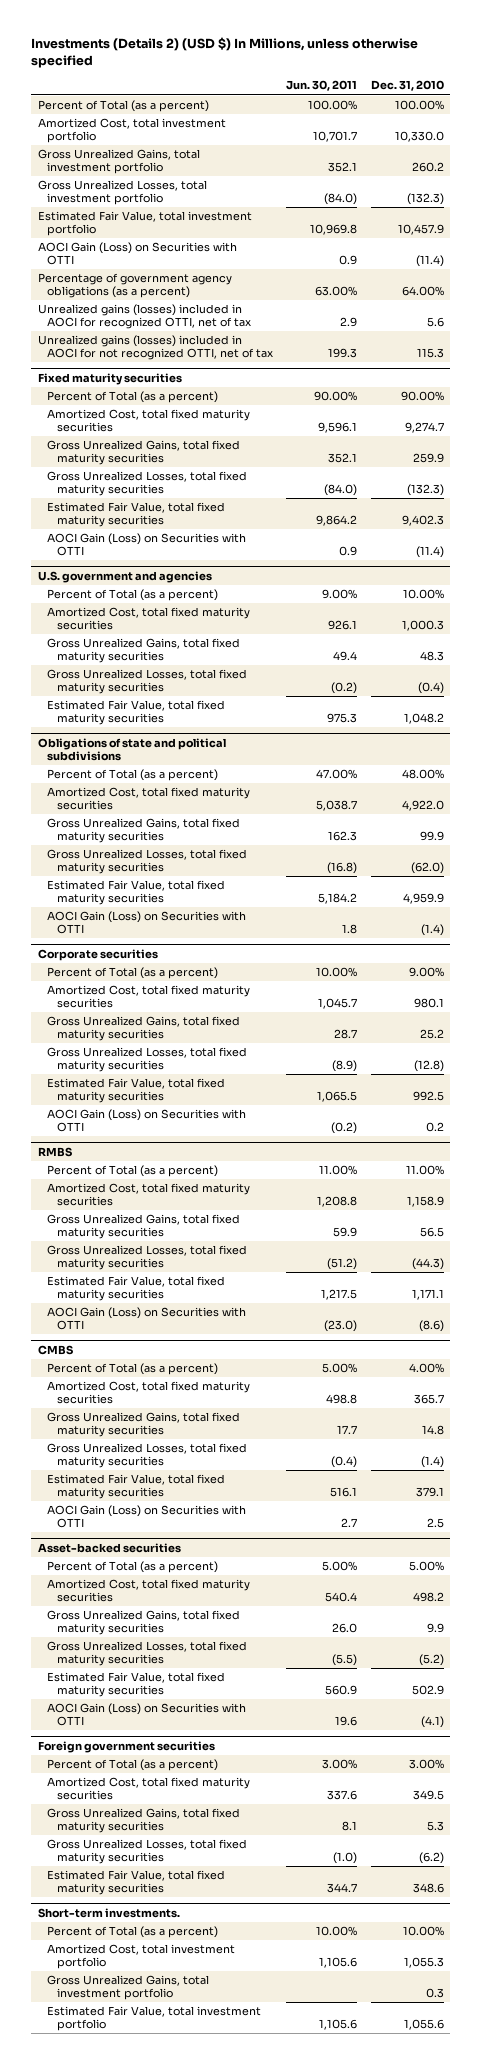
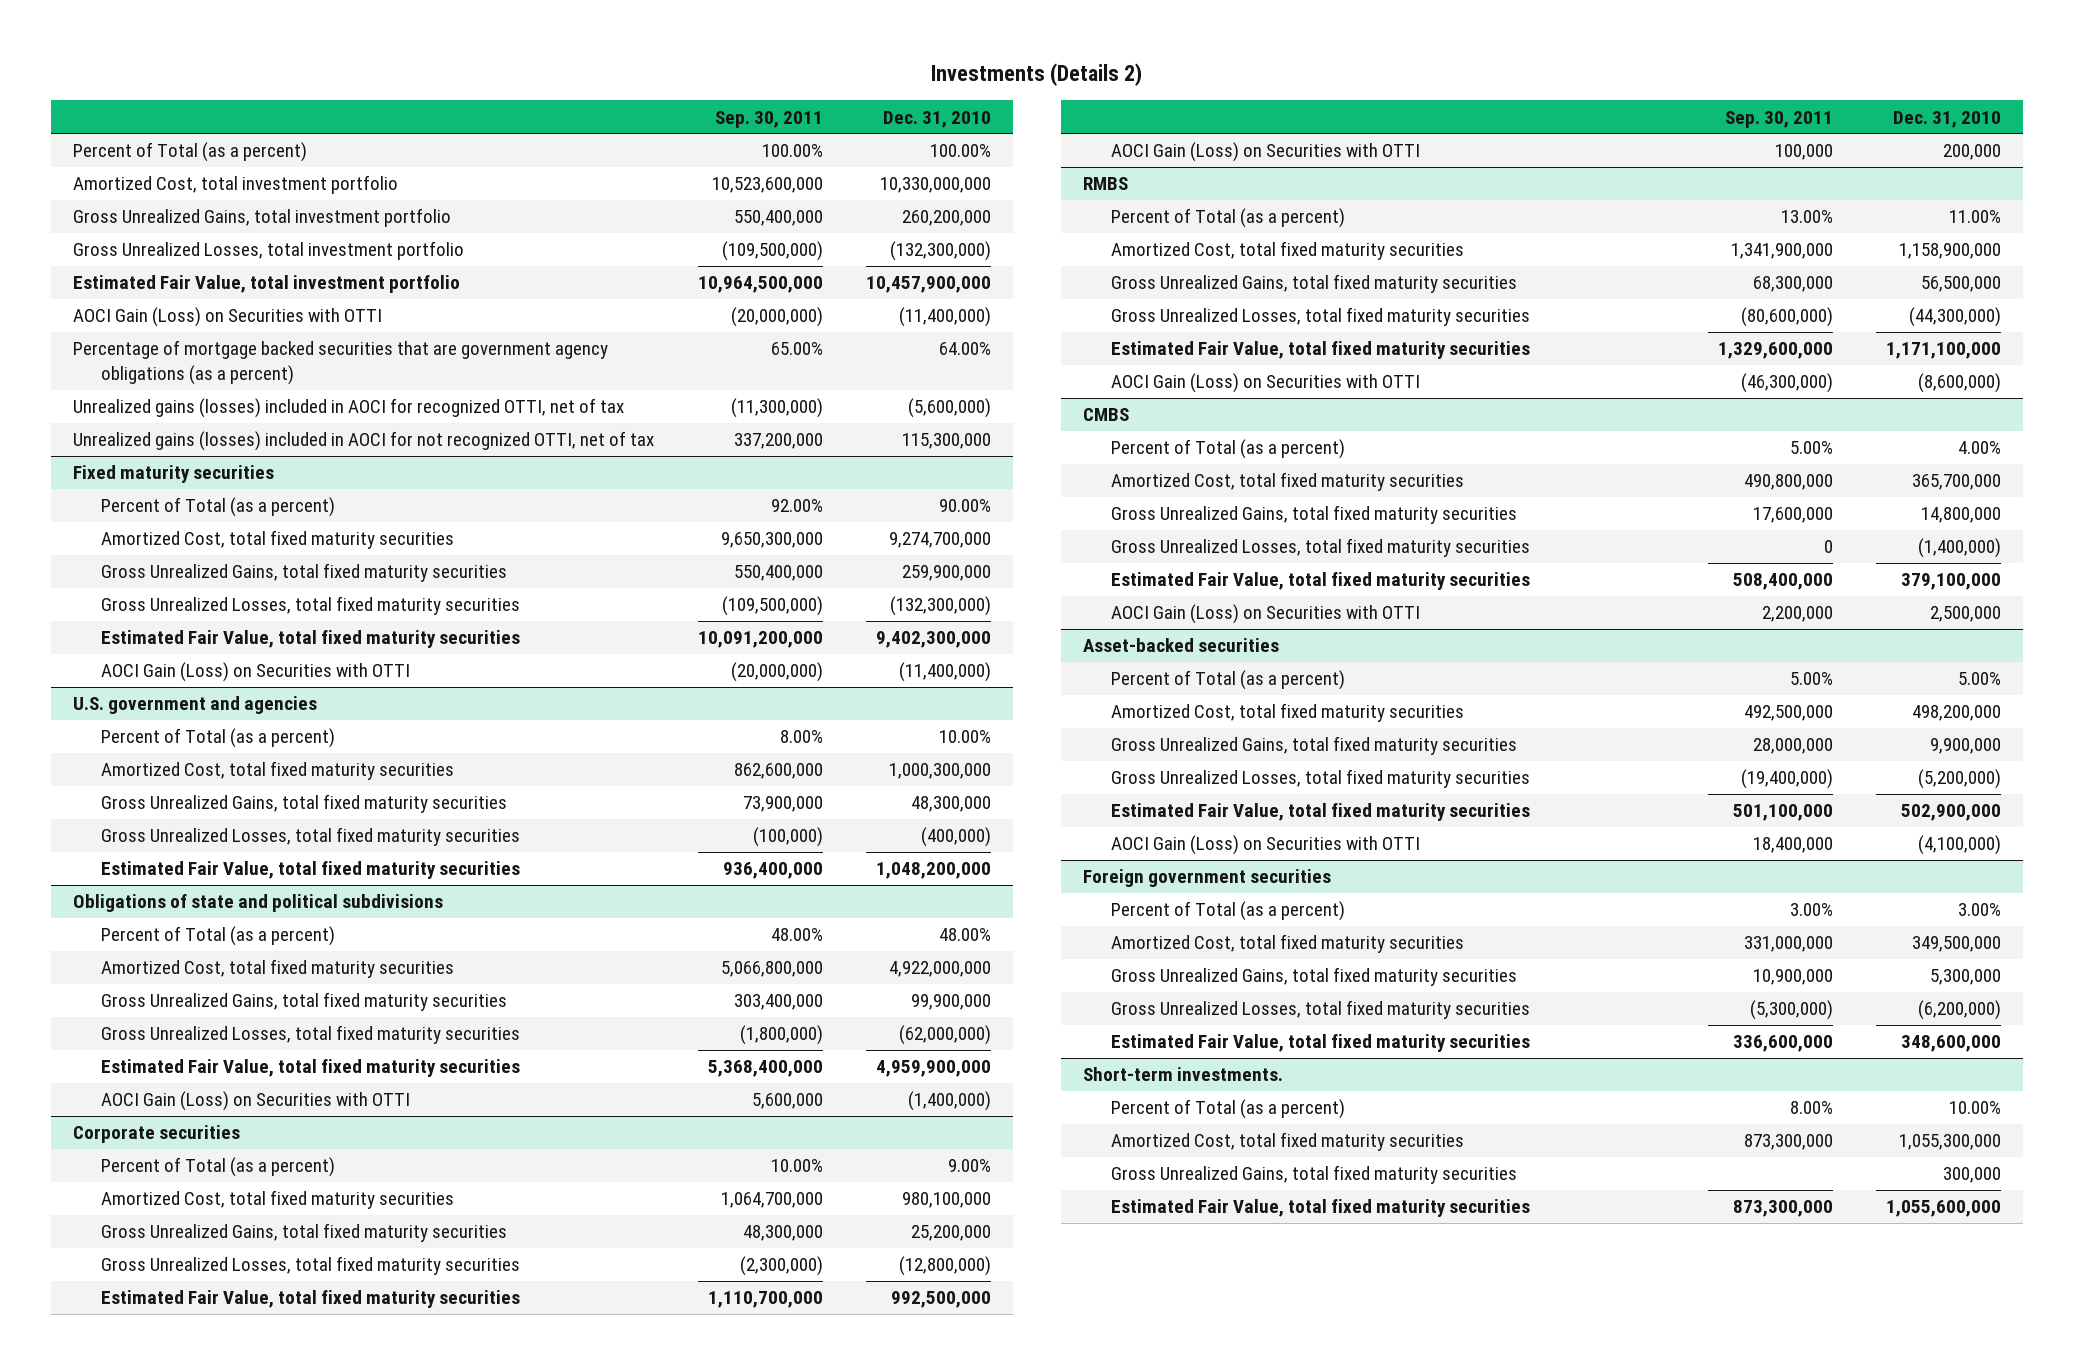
- Investments (Details 2) (USD $) In Millions, unless otherwise specified
+ Investments (Details 2)
- | Jun. 30, 2011 | Dec. 31, 2010
+ | Sep. 30, 2011 | Dec. 31, 2010
- Amortized Cost, total investment portfolio | 10,701.7 | 10,330.0
- Gross Unrealized Gains, total investment portfolio | 352.1 | 260.2
- Gross Unrealized Losses, total investment portfolio | (84.0) | (132.3)
- Estimated Fair Value, total investment portfolio | 10,969.8 | 10,457.9
- AOCI Gain (Loss) on Securities with OTTI | 0.9 | (11.4)
- Percentage of government agency obligations (as a percent) | 63.00% | 64.00%
- Unrealized gains (losses) included in AOCI for recognized OTTI, net of tax | 2.9 | 5.6
- Unrealized gains (losses) included in AOCI for not recognized OTTI, net of tax | 199.3 | 115.3
+ Amortized Cost, total investment portfolio | 10,523,600,000 | 10,330,000,000
+ Gross Unrealized Gains, total investment portfolio | 550,400,000 | 260,200,000
+ Gross Unrealized Losses, total investment portfolio | (109,500,000) | (132,300,000)
+ Estimated Fair Value, total investment portfolio | 10,964,500,000 | 10,457,900,000
+ AOCI Gain (Loss) on Securities with OTTI | (20,000,000) | (11,400,000)
+ Percentage of mortgage backed securities that are government agency obligations (as a percent) | 65.00% | 64.00%
+ Unrealized gains (losses) included in AOCI for recognized OTTI, net of tax | (11,300,000) | (5,600,000)
+ Unrealized gains (losses) included in AOCI for not recognized OTTI, net of tax | 337,200,000 | 115,300,000
@ Fixed maturity securities
- Amortized Cost, total fixed maturity securities | 9,596.1 | 9,274.7
- Gross Unrealized Gains, total fixed maturity securities | 352.1 | 259.9
- Gross Unrealized Losses, total fixed maturity securities | (84.0) | (132.3)
- Estimated Fair Value, total fixed maturity securities | 9,864.2 | 9,402.3
- AOCI Gain (Loss) on Securities with OTTI | 0.9 | (11.4)
+ Amortized Cost, total fixed maturity securities | 9,650,300,000 | 9,274,700,000
+ Gross Unrealized Gains, total fixed maturity securities | 550,400,000 | 259,900,000
+ Gross Unrealized Losses, total fixed maturity securities | (109,500,000) | (132,300,000)
+ Estimated Fair Value, total fixed maturity securities | 10,091,200,000 | 9,402,300,000
+ AOCI Gain (Loss) on Securities with OTTI | (20,000,000) | (11,400,000)
@ U.S. government and agencies
- Amortized Cost, total fixed maturity securities | 926.1 | 1,000.3
- Gross Unrealized Gains, total fixed maturity securities | 49.4 | 48.3
- Gross Unrealized Losses, total fixed maturity securities | (0.2) | (0.4)
- Estimated Fair Value, total fixed maturity securities | 975.3 | 1,048.2
+ Amortized Cost, total fixed maturity securities | 862,600,000 | 1,000,300,000
+ Gross Unrealized Gains, total fixed maturity securities | 73,900,000 | 48,300,000
+ Gross Unrealized Losses, total fixed maturity securities | (100,000) | (400,000)
+ Estimated Fair Value, total fixed maturity securities | 936,400,000 | 1,048,200,000
@ Obligations of state and political subdivisions
- Amortized Cost, total fixed maturity securities | 5,038.7 | 4,922.0
- Gross Unrealized Gains, total fixed maturity securities | 162.3 | 99.9
- Gross Unrealized Losses, total fixed maturity securities | (16.8) | (62.0)
- Estimated Fair Value, total fixed maturity securities | 5,184.2 | 4,959.9
- AOCI Gain (Loss) on Securities with OTTI | 1.8 | (1.4)
+ Amortized Cost, total fixed maturity securities | 5,066,800,000 | 4,922,000,000
+ Gross Unrealized Gains, total fixed maturity securities | 303,400,000 | 99,900,000
+ Gross Unrealized Losses, total fixed maturity securities | (1,800,000) | (62,000,000)
+ Estimated Fair Value, total fixed maturity securities | 5,368,400,000 | 4,959,900,000
+ AOCI Gain (Loss) on Securities with OTTI | 5,600,000 | (1,400,000)
@ Corporate securities
- Amortized Cost, total fixed maturity securities | 1,045.7 | 980.1
- Gross Unrealized Gains, total fixed maturity securities | 28.7 | 25.2
- Gross Unrealized Losses, total fixed maturity securities | (8.9) | (12.8)
- Estimated Fair Value, total fixed maturity securities | 1,065.5 | 992.5
- AOCI Gain (Loss) on Securities with OTTI | (0.2) | 0.2
+ Amortized Cost, total fixed maturity securities | 1,064,700,000 | 980,100,000
+ Gross Unrealized Gains, total fixed maturity securities | 48,300,000 | 25,200,000
+ Gross Unrealized Losses, total fixed maturity securities | (2,300,000) | (12,800,000)
+ Estimated Fair Value, total fixed maturity securities | 1,110,700,000 | 992,500,000
+ AOCI Gain (Loss) on Securities with OTTI | 100,000 | 200,000
@ RMBS
- Amortized Cost, total fixed maturity securities | 1,208.8 | 1,158.9
- Gross Unrealized Gains, total fixed maturity securities | 59.9 | 56.5
- Gross Unrealized Losses, total fixed maturity securities | (51.2) | (44.3)
- Estimated Fair Value, total fixed maturity securities | 1,217.5 | 1,171.1
- AOCI Gain (Loss) on Securities with OTTI | (23.0) | (8.6)
+ Amortized Cost, total fixed maturity securities | 1,341,900,000 | 1,158,900,000
+ Gross Unrealized Gains, total fixed maturity securities | 68,300,000 | 56,500,000
+ Gross Unrealized Losses, total fixed maturity securities | (80,600,000) | (44,300,000)
+ Estimated Fair Value, total fixed maturity securities | 1,329,600,000 | 1,171,100,000
+ AOCI Gain (Loss) on Securities with OTTI | (46,300,000) | (8,600,000)
@ CMBS
- Amortized Cost, total fixed maturity securities | 498.8 | 365.7
- Gross Unrealized Gains, total fixed maturity securities | 17.7 | 14.8
- Gross Unrealized Losses, total fixed maturity securities | (0.4) | (1.4)
- Estimated Fair Value, total fixed maturity securities | 516.1 | 379.1
- AOCI Gain (Loss) on Securities with OTTI | 2.7 | 2.5
+ Amortized Cost, total fixed maturity securities | 490,800,000 | 365,700,000
+ Gross Unrealized Gains, total fixed maturity securities | 17,600,000 | 14,800,000
+ Gross Unrealized Losses, total fixed maturity securities | 0 | (1,400,000)
+ Estimated Fair Value, total fixed maturity securities | 508,400,000 | 379,100,000
+ AOCI Gain (Loss) on Securities with OTTI | 2,200,000 | 2,500,000
@ Asset-backed securities
- Amortized Cost, total fixed maturity securities | 540.4 | 498.2
- Gross Unrealized Gains, total fixed maturity securities | 26.0 | 9.9
- Gross Unrealized Losses, total fixed maturity securities | (5.5) | (5.2)
- Estimated Fair Value, total fixed maturity securities | 560.9 | 502.9
- AOCI Gain (Loss) on Securities with OTTI | 19.6 | (4.1)
+ Amortized Cost, total fixed maturity securities | 492,500,000 | 498,200,000
+ Gross Unrealized Gains, total fixed maturity securities | 28,000,000 | 9,900,000
+ Gross Unrealized Losses, total fixed maturity securities | (19,400,000) | (5,200,000)
+ Estimated Fair Value, total fixed maturity securities | 501,100,000 | 502,900,000
+ AOCI Gain (Loss) on Securities with OTTI | 18,400,000 | (4,100,000)
@ Foreign government securities
- Amortized Cost, total fixed maturity securities | 337.6 | 349.5
- Gross Unrealized Gains, total fixed maturity securities | 8.1 | 5.3
- Gross Unrealized Losses, total fixed maturity securities | (1.0) | (6.2)
- Estimated Fair Value, total fixed maturity securities | 344.7 | 348.6
+ Amortized Cost, total fixed maturity securities | 331,000,000 | 349,500,000
+ Gross Unrealized Gains, total fixed maturity securities | 10,900,000 | 5,300,000
+ Gross Unrealized Losses, total fixed maturity securities | (5,300,000) | (6,200,000)
+ Estimated Fair Value, total fixed maturity securities | 336,600,000 | 348,600,000
@ Short-term investments.
- Amortized Cost, total investment portfolio | 1,105.6 | 1,055.3
- Gross Unrealized Gains, total investment portfolio | | 0.3
- Estimated Fair Value, total investment portfolio | 1,105.6 | 1,055.6
+ Amortized Cost, total fixed maturity securities | 873,300,000 | 1,055,300,000
+ Gross Unrealized Gains, total fixed maturity securities | | 300,000
+ Estimated Fair Value, total fixed maturity securities | 873,300,000 | 1,055,600,000

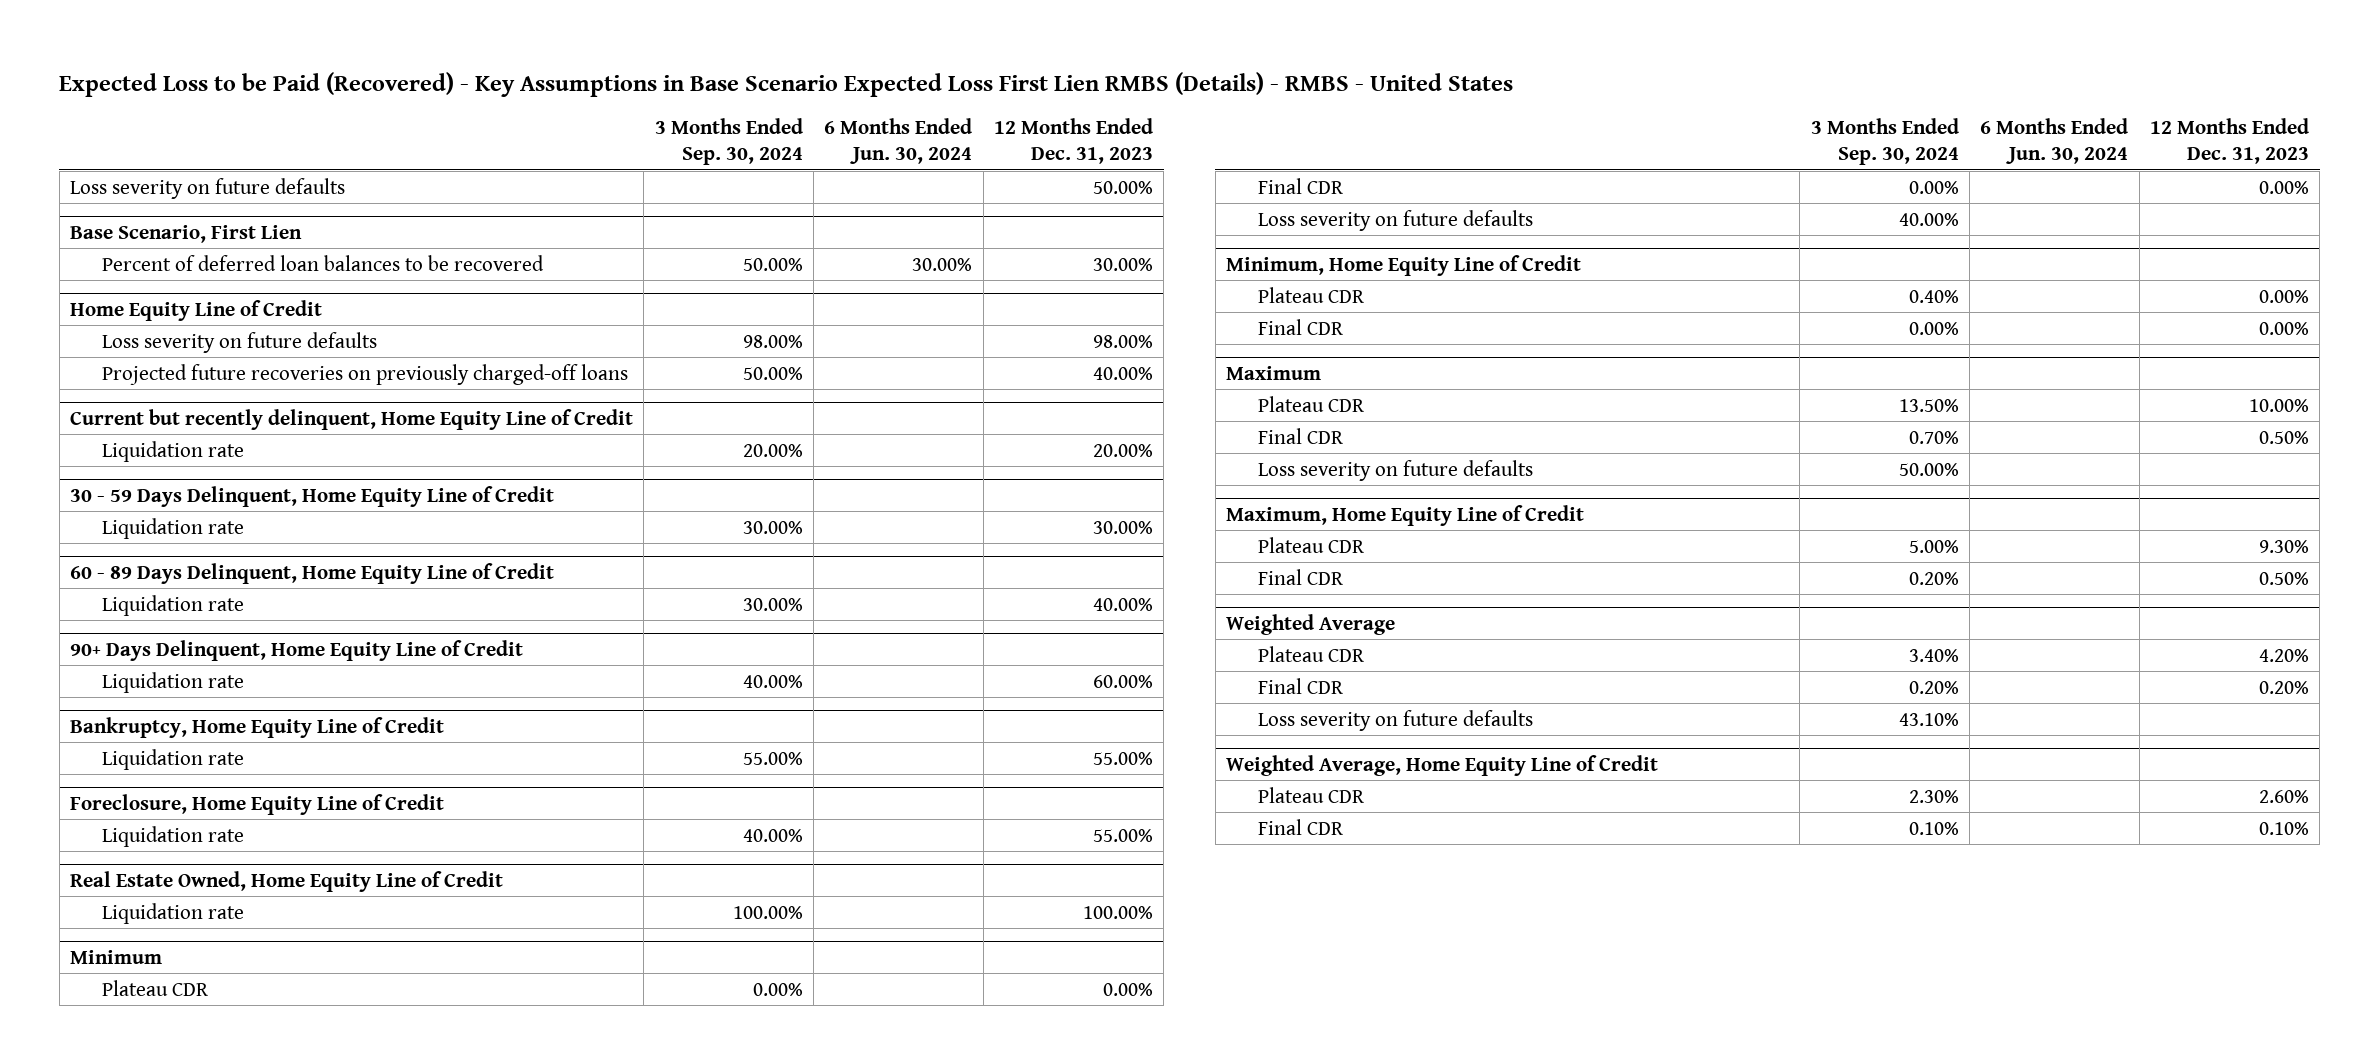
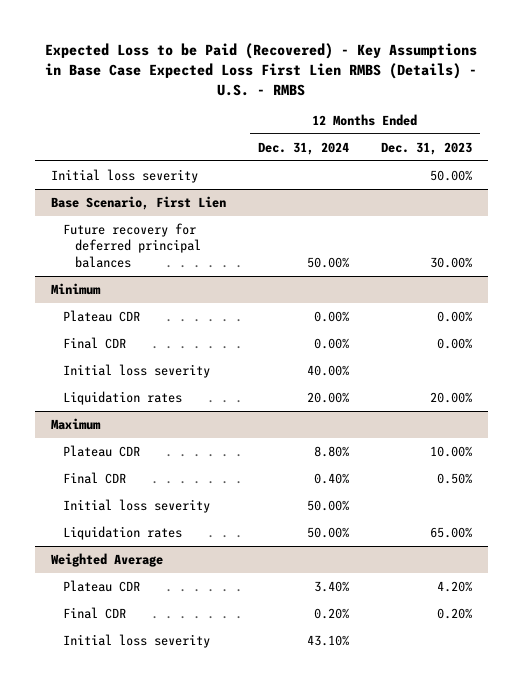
- Expected Loss to be Paid (Recovered) - Key Assumptions in Base Scenario Expected Loss First Lien RMBS (Details) - RMBS - United States
+ Expected Loss to be Paid (Recovered) - Key Assumptions in Base Case Expected Loss First Lien RMBS (Details) - U.S. - RMBS
- | 3 Months Ended Sep. 30, 2024 | 6 Months Ended Jun. 30, 2024 | 12 Months Ended Dec. 31, 2023
+ | 12 Months Ended Dec. 31, 2024 | 12 Months Ended Dec. 31, 2023
- Loss severity on future defaults | | | 50.00%
+ Initial loss severity | | 50.00%
@ Base Scenario, First Lien
- Percent of deferred loan balances to be recovered | 50.00% | 30.00% | 30.00%
- Home Equity Line of Credit
- Loss severity on future defaults | 98.00% | | 98.00%
- Projected future recoveries on previously charged-off loans | 50.00% | | 40.00%
- Current but recently delinquent, Home Equity Line of Credit
- Liquidation rate | 20.00% | | 20.00%
- 30 - 59 Days Delinquent, Home Equity Line of Credit
- Liquidation rate | 30.00% | | 30.00%
- 60 - 89 Days Delinquent, Home Equity Line of Credit
- Liquidation rate | 30.00% | | 40.00%
- 90+ Days Delinquent, Home Equity Line of Credit
- Liquidation rate | 40.00% | | 60.00%
- Bankruptcy, Home Equity Line of Credit
- Liquidation rate | 55.00% | | 55.00%
- Foreclosure, Home Equity Line of Credit
- Liquidation rate | 40.00% | | 55.00%
- Real Estate Owned, Home Equity Line of Credit
- Liquidation rate | 100.00% | | 100.00%
@ Base Scenario, First Lien
+ Future recovery for deferred principal balances | 50.00% | 30.00%
@ Minimum
- Loss severity on future defaults | 40.00% | |
- Minimum, Home Equity Line of Credit
- Plateau CDR | 0.40% | | 0.00%
- Final CDR | 0.00% | | 0.00%
@ Minimum
+ Initial loss severity | 40.00% |
+ Liquidation rates | 20.00% | 20.00%
@ Maximum
- Loss severity on future defaults | 50.00% | |
- Maximum, Home Equity Line of Credit
- Plateau CDR | 5.00% | | 9.30%
- Final CDR | 0.20% | | 0.50%
@ Maximum
+ Initial loss severity | 50.00% |
+ Liquidation rates | 50.00% | 65.00%
@ Weighted Average
- Loss severity on future defaults | 43.10% | |
- Weighted Average, Home Equity Line of Credit
- Plateau CDR | 2.30% | | 2.60%
- Final CDR | 0.10% | | 0.10%
@ Weighted Average
+ Initial loss severity | 43.10% |

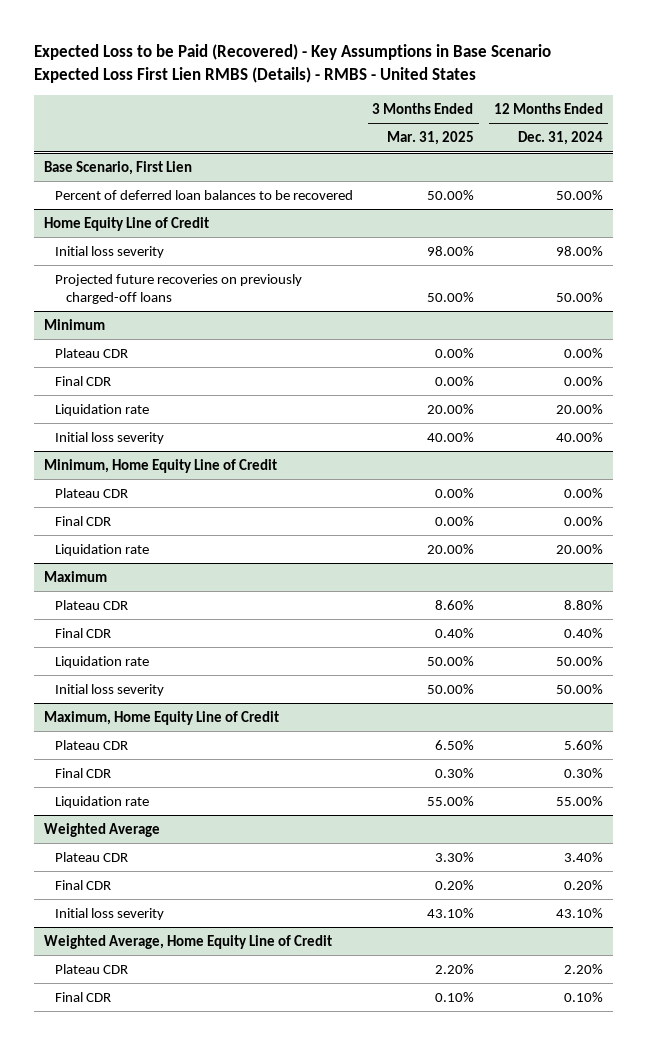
- Expected Loss to be Paid (Recovered) - Key Assumptions in Base Case Expected Loss First Lien RMBS (Details) - U.S. - RMBS
+ Expected Loss to be Paid (Recovered) - Key Assumptions in Base Scenario Expected Loss First Lien RMBS (Details) - RMBS - United States
- | 12 Months Ended Dec. 31, 2024 | 12 Months Ended Dec. 31, 2023
+ | 3 Months Ended Mar. 31, 2025 | 12 Months Ended Dec. 31, 2024
- Initial loss severity | | 50.00%
@ Base Scenario, First Lien
- Future recovery for deferred principal balances | 50.00% | 30.00%
+ Percent of deferred loan balances to be recovered | 50.00% | 50.00%
+ Home Equity Line of Credit
+ Initial loss severity | 98.00% | 98.00%
+ Projected future recoveries on previously charged-off loans | 50.00% | 50.00%
@ Minimum
+ Liquidation rate | 20.00% | 20.00%
- Liquidation rates | 20.00% | 20.00%
+ Minimum, Home Equity Line of Credit
+ Plateau CDR | 0.00% | 0.00%
+ Final CDR | 0.00% | 0.00%
+ Liquidation rate | 20.00% | 20.00%
@ Maximum
+ Liquidation rate | 50.00% | 50.00%
- Liquidation rates | 50.00% | 65.00%
+ Maximum, Home Equity Line of Credit
+ Plateau CDR | 6.50% | 5.60%
+ Final CDR | 0.30% | 0.30%
+ Liquidation rate | 55.00% | 55.00%
+ Weighted Average, Home Equity Line of Credit
+ Plateau CDR | 2.20% | 2.20%
+ Final CDR | 0.10% | 0.10%

